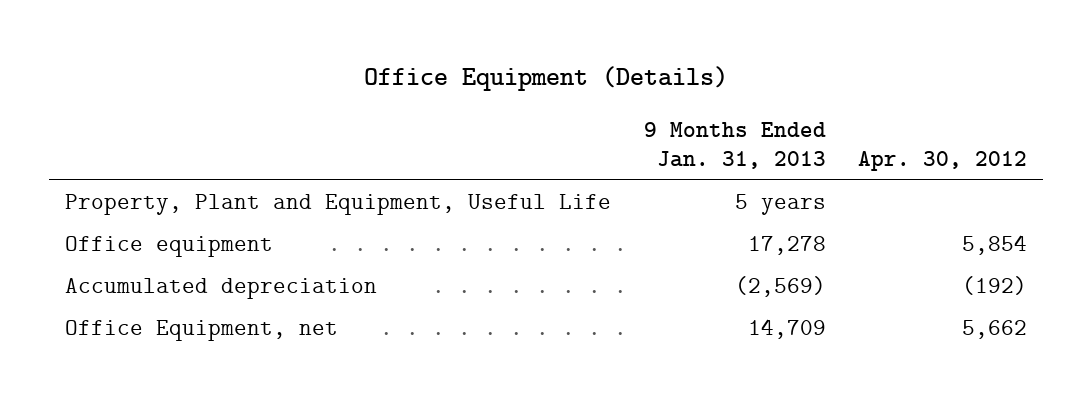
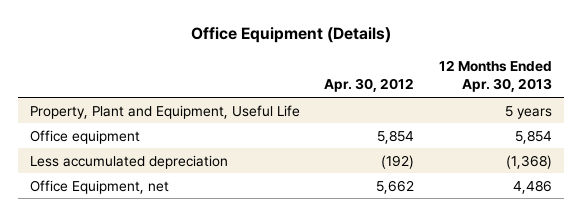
- | 9 Months Ended Jan. 31, 2013 | Apr. 30, 2012
+ | Apr. 30, 2012 | 12 Months Ended Apr. 30, 2013
- Accumulated depreciation | (2,569) | (192)
+ Less accumulated depreciation | (192) | (1,368)

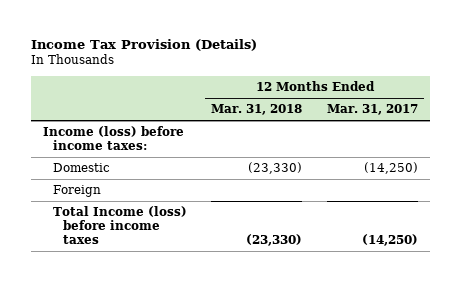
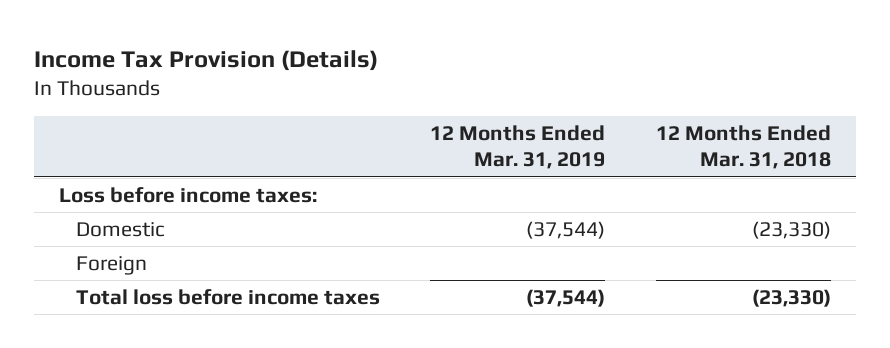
- | 12 Months Ended Mar. 31, 2018 | 12 Months Ended Mar. 31, 2017
+ | 12 Months Ended Mar. 31, 2019 | 12 Months Ended Mar. 31, 2018
- Income (loss) before income taxes:
+ Loss before income taxes:
- Total Income (loss) before income taxes | (23,330) | (14,250)
+ Total loss before income taxes | (37,544) | (23,330)

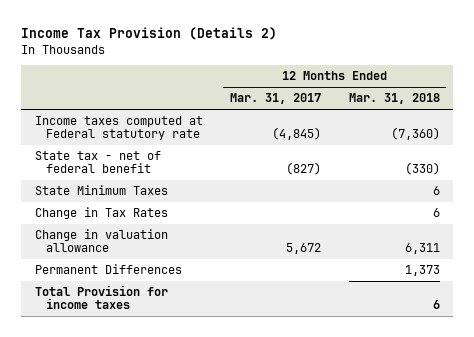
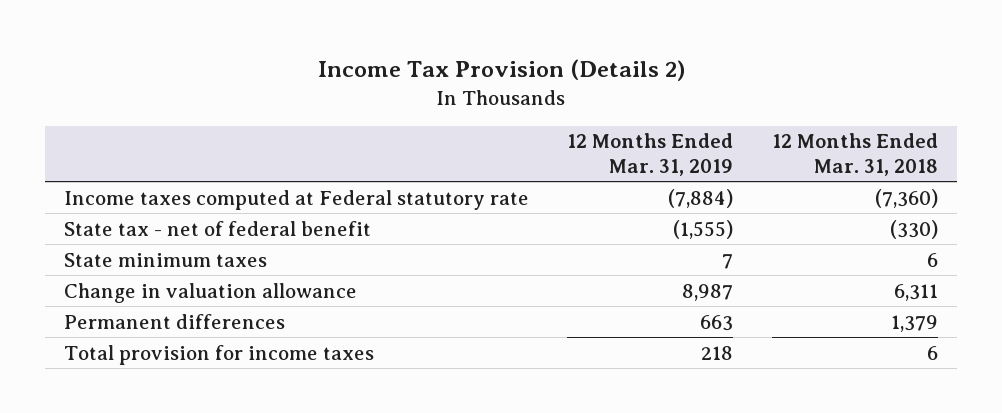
- | 12 Months Ended Mar. 31, 2017 | 12 Months Ended Mar. 31, 2018
+ | 12 Months Ended Mar. 31, 2019 | 12 Months Ended Mar. 31, 2018
- State Minimum Taxes | | 6
- Change in Tax Rates | | 6
+ State minimum taxes | 7 | 6
- Permanent Differences | | 1,373
- Total Provision for income taxes | | 6
+ Permanent differences | 663 | 1,379
+ Total provision for income taxes | 218 | 6

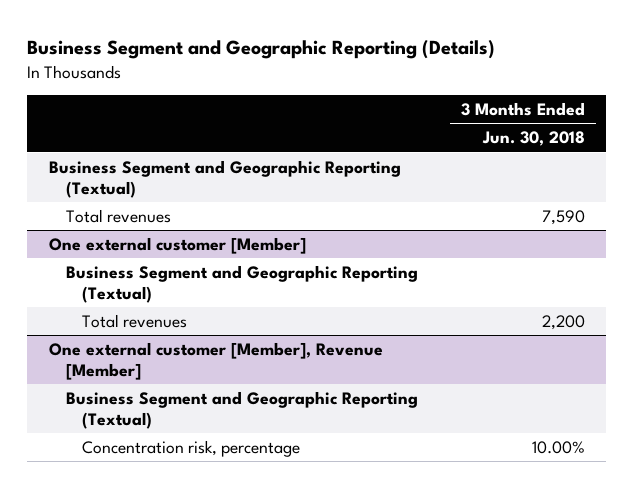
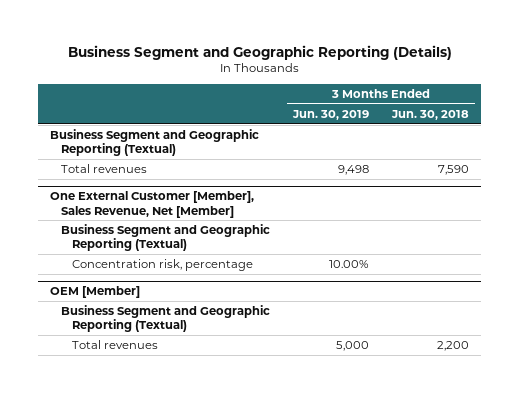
- | 3 Months Ended Jun. 30, 2018
+ | 3 Months Ended Jun. 30, 2019 | 3 Months Ended Jun. 30, 2018
- One external customer [Member]
+ One External Customer [Member], Sales Revenue, Net [Member]
- Total revenues | 2,200
- One external customer [Member], Revenue [Member]
+ Concentration risk, percentage | 10.00% |
+ OEM [Member]
- Concentration risk, percentage | 10.00%
+ Total revenues | 5,000 | 2,200

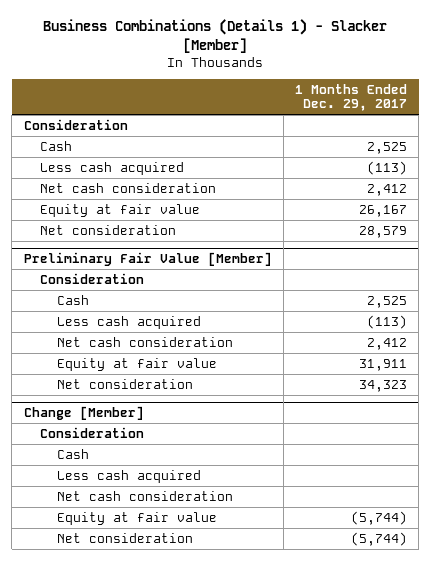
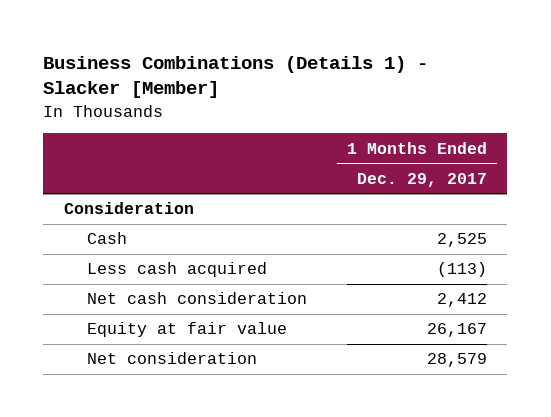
- Preliminary Fair Value [Member]
- Consideration
- Cash | 2,525
- Less cash acquired | (113)
- Net cash consideration | 2,412
- Equity at fair value | 31,911
- Net consideration | 34,323
- Change [Member]
- Consideration
- Cash
- Less cash acquired
- Net cash consideration
- Equity at fair value | (5,744)
- Net consideration | (5,744)

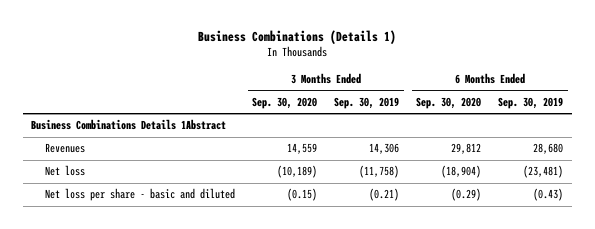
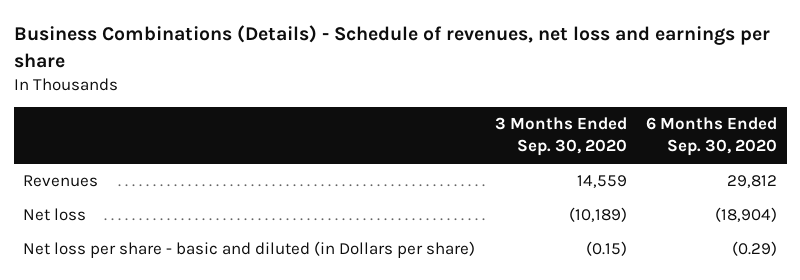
- Business Combinations (Details 1)
+ Business Combinations (Details) - Schedule of revenues, net loss and earnings per share
- | 3 Months Ended Sep. 30, 2020 | 3 Months Ended Sep. 30, 2019 | 6 Months Ended Sep. 30, 2020 | 6 Months Ended Sep. 30, 2019
+ | 3 Months Ended Sep. 30, 2020 | 6 Months Ended Sep. 30, 2020
- Business Combinations Details 1Abstract
- Net loss per share - basic and diluted | (0.15) | (0.21) | (0.29) | (0.43)
+ Net loss per share - basic and diluted (in Dollars per share) | (0.15) | (0.29)

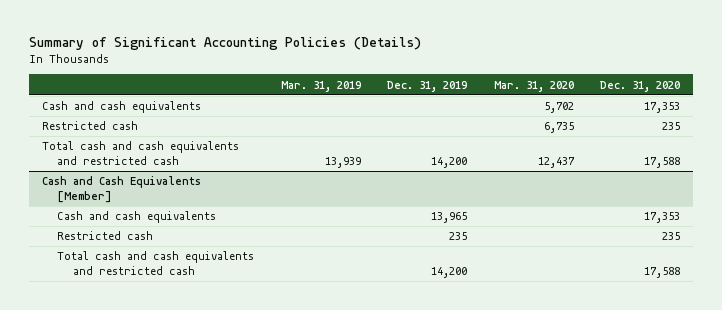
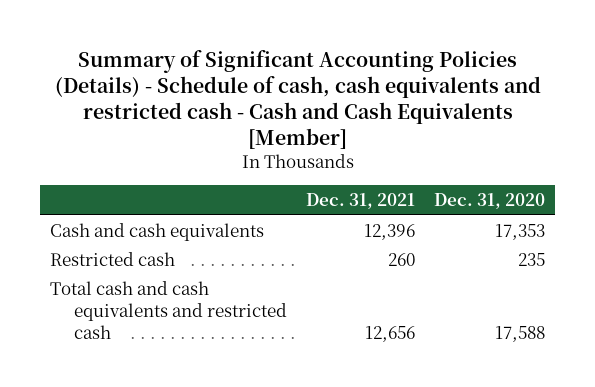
- Summary of Significant Accounting Policies (Details)
+ Summary of Significant Accounting Policies (Details) - Schedule of cash, cash equivalents and restricted cash - Cash and Cash Equivalents [Member]
- | Mar. 31, 2019 | Dec. 31, 2019 | Mar. 31, 2020 | Dec. 31, 2020
+ | Dec. 31, 2021 | Dec. 31, 2020
- Cash and Cash Equivalents [Member]
- Cash and cash equivalents | | 13,965 | | 17,353
- Restricted cash | | 235 | | 235
- Total cash and cash equivalents and restricted cash | | 14,200 | | 17,588

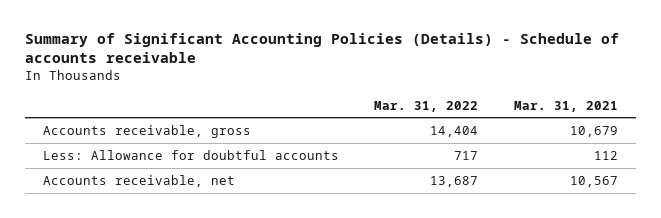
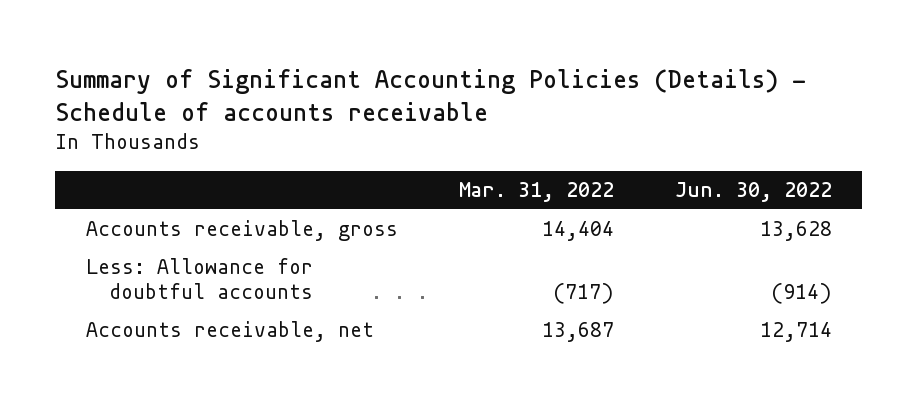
- | Mar. 31, 2022 | Mar. 31, 2021
+ | Mar. 31, 2022 | Jun. 30, 2022
- Less: Allowance for doubtful accounts | 717 | 112
+ Less: Allowance for doubtful accounts | (717) | (914)

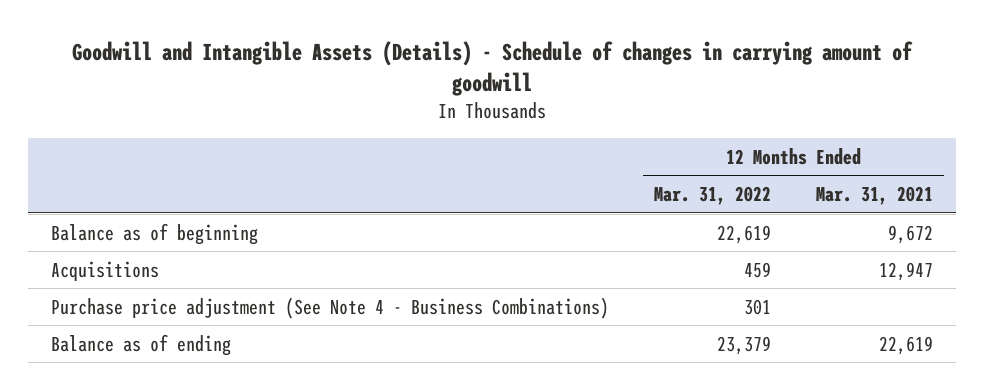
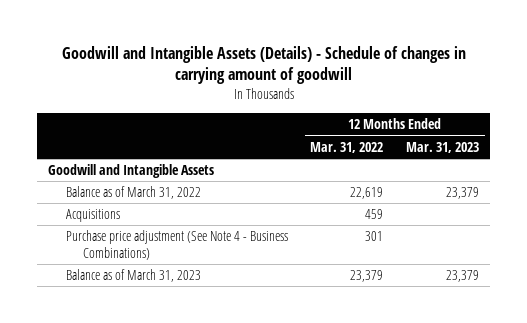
- | 12 Months Ended Mar. 31, 2022 | 12 Months Ended Mar. 31, 2021
+ | 12 Months Ended Mar. 31, 2022 | 12 Months Ended Mar. 31, 2023
- Balance as of beginning | 22,619 | 9,672
+ Goodwill and Intangible Assets
+ Balance as of March 31, 2022 | 22,619 | 23,379
- Balance as of ending | 23,379 | 22,619
+ Balance as of March 31, 2023 | 23,379 | 23,379

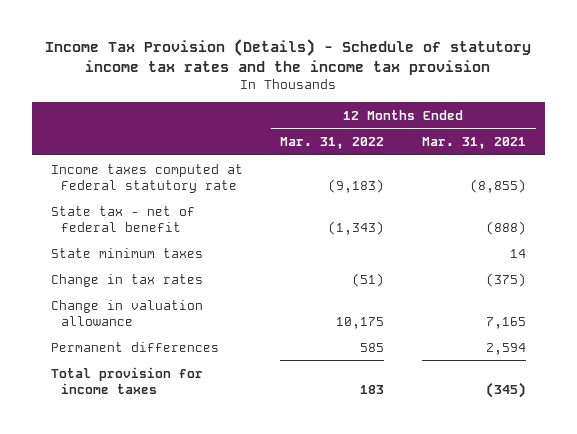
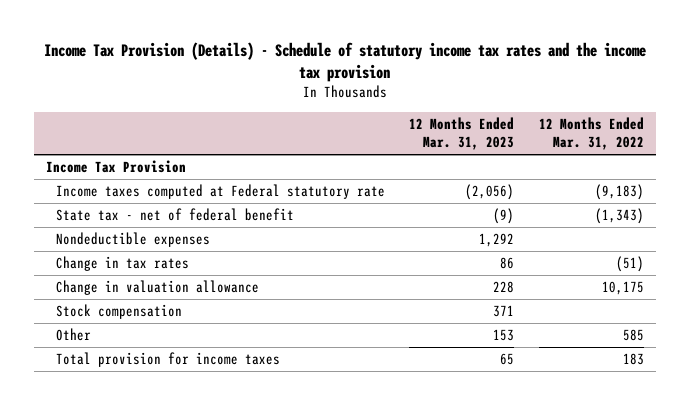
- | 12 Months Ended Mar. 31, 2022 | 12 Months Ended Mar. 31, 2021
+ | 12 Months Ended Mar. 31, 2023 | 12 Months Ended Mar. 31, 2022
+ Income Tax Provision
- State minimum taxes | | 14
+ Nondeductible expenses | 1,292 |
- Permanent differences | 585 | 2,594
+ Stock compensation | 371 |
+ Other | 153 | 585

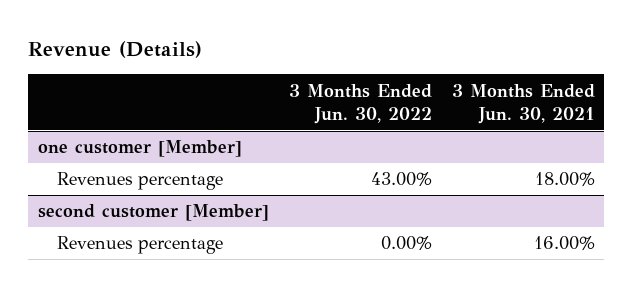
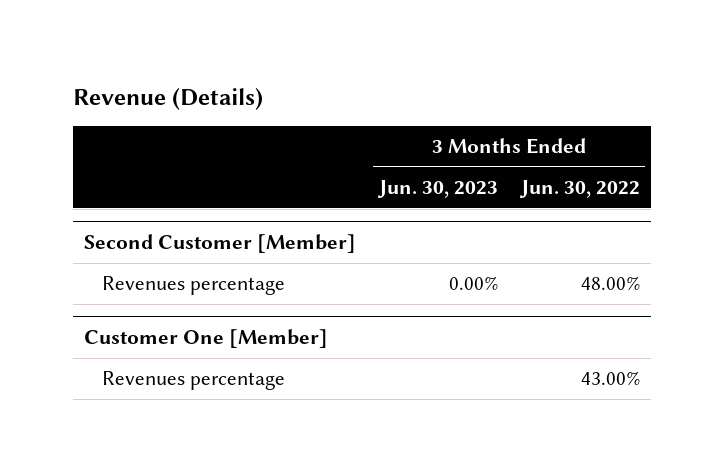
- | 3 Months Ended Jun. 30, 2022 | 3 Months Ended Jun. 30, 2021
+ | 3 Months Ended Jun. 30, 2023 | 3 Months Ended Jun. 30, 2022
- one customer [Member]
+ Second Customer [Member]
+ Revenues percentage | 0.00% | 48.00%
+ Customer One [Member]
- second customer [Member]
- Revenues percentage | 0.00% | 16.00%

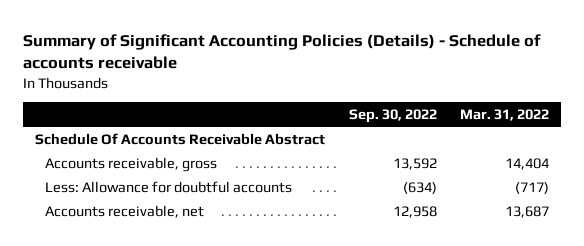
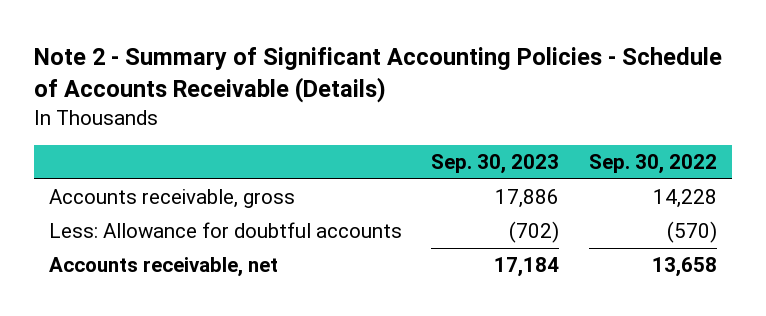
- Summary of Significant Accounting Policies (Details) - Schedule of accounts receivable
+ Note 2 - Summary of Significant Accounting Policies - Schedule of Accounts Receivable (Details)
- | Sep. 30, 2022 | Mar. 31, 2022
+ | Sep. 30, 2023 | Sep. 30, 2022
- Schedule Of Accounts Receivable Abstract
- Accounts receivable, gross | 13,592 | 14,404
- Less: Allowance for doubtful accounts | (634) | (717)
- Accounts receivable, net | 12,958 | 13,687
+ Accounts receivable, gross | 17,886 | 14,228
+ Less: Allowance for doubtful accounts | (702) | (570)
+ Accounts receivable, net | 17,184 | 13,658

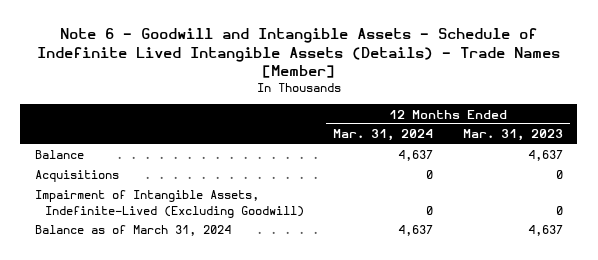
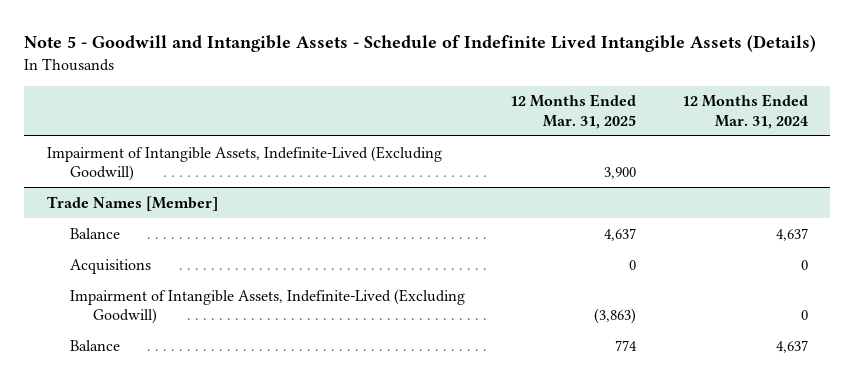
- Note 6 - Goodwill and Intangible Assets - Schedule of Indefinite Lived Intangible Assets (Details) - Trade Names [Member]
+ Note 5 - Goodwill and Intangible Assets - Schedule of Indefinite Lived Intangible Assets (Details)
- | 12 Months Ended Mar. 31, 2024 | 12 Months Ended Mar. 31, 2023
+ | 12 Months Ended Mar. 31, 2025 | 12 Months Ended Mar. 31, 2024
+ Impairment of Intangible Assets, Indefinite-Lived (Excluding Goodwill) | 3,900 |
+ Trade Names [Member]
- Balance as of March 31, 2024 | 4,637 | 4,637
+ Balance | 774 | 4,637

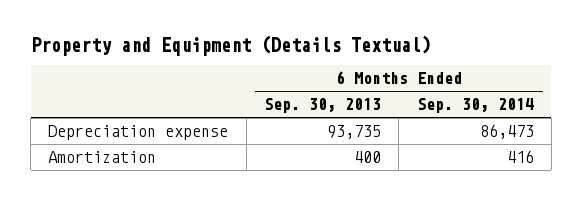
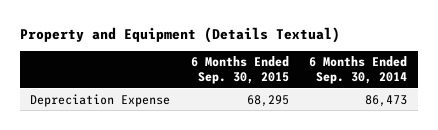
- | 6 Months Ended Sep. 30, 2013 | 6 Months Ended Sep. 30, 2014
+ | 6 Months Ended Sep. 30, 2015 | 6 Months Ended Sep. 30, 2014
- Depreciation expense | 93,735 | 86,473
- Amortization | 400 | 416
+ Depreciation Expense | 68,295 | 86,473

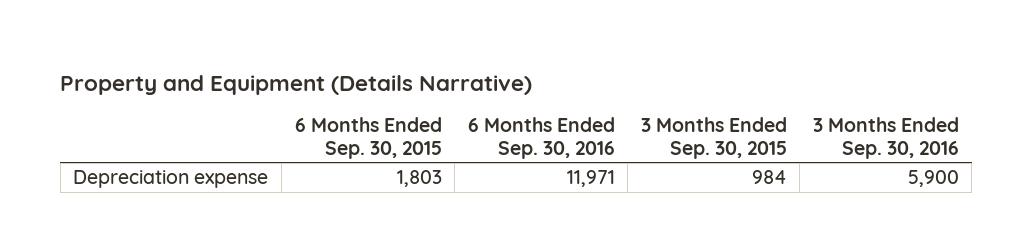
- Property and Equipment (Details Textual)
+ Property and Equipment (Details Narrative)
- | 6 Months Ended Sep. 30, 2015 | 6 Months Ended Sep. 30, 2014
+ | 6 Months Ended Sep. 30, 2015 | 6 Months Ended Sep. 30, 2016 | 3 Months Ended Sep. 30, 2015 | 3 Months Ended Sep. 30, 2016
- Depreciation Expense | 68,295 | 86,473
+ Depreciation expense | 1,803 | 11,971 | 984 | 5,900

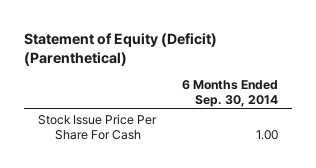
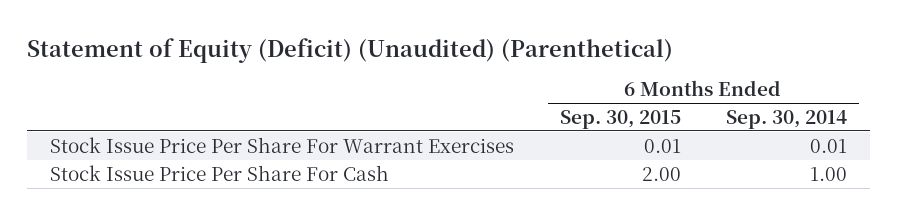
- Statement of Equity (Deficit) (Parenthetical)
+ Statement of Equity (Deficit) (Unaudited) (Parenthetical)
- | 6 Months Ended Sep. 30, 2014
+ | 6 Months Ended Sep. 30, 2015 | 6 Months Ended Sep. 30, 2014
+ Stock Issue Price Per Share For Warrant Exercises | 0.01 | 0.01

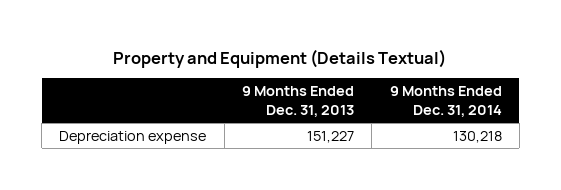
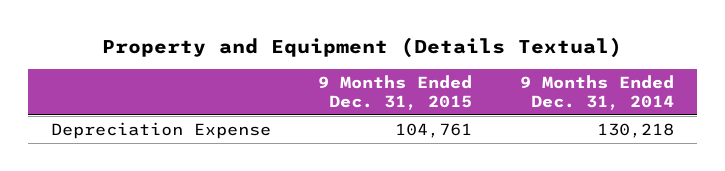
- | 9 Months Ended Dec. 31, 2013 | 9 Months Ended Dec. 31, 2014
+ | 9 Months Ended Dec. 31, 2015 | 9 Months Ended Dec. 31, 2014
- Depreciation expense | 151,227 | 130,218
+ Depreciation Expense | 104,761 | 130,218

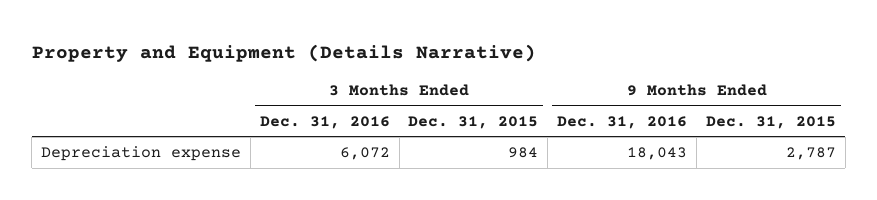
- Property and Equipment (Details Textual)
+ Property and Equipment (Details Narrative)
- | 9 Months Ended Dec. 31, 2015 | 9 Months Ended Dec. 31, 2014
+ | 3 Months Ended Dec. 31, 2016 | 3 Months Ended Dec. 31, 2015 | 9 Months Ended Dec. 31, 2016 | 9 Months Ended Dec. 31, 2015
- Depreciation Expense | 104,761 | 130,218
+ Depreciation expense | 6,072 | 984 | 18,043 | 2,787

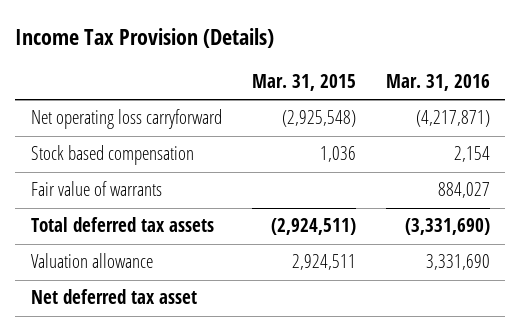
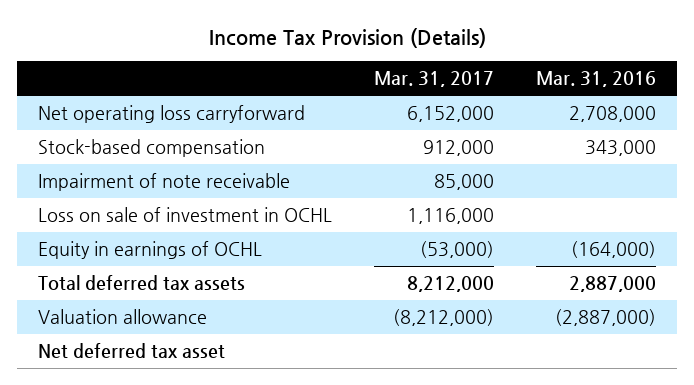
- | Mar. 31, 2015 | Mar. 31, 2016
+ | Mar. 31, 2017 | Mar. 31, 2016
- Net operating loss carryforward | (2,925,548) | (4,217,871)
- Stock based compensation | 1,036 | 2,154
- Fair value of warrants | | 884,027
- Total deferred tax assets | (2,924,511) | (3,331,690)
- Valuation allowance | 2,924,511 | 3,331,690
+ Net operating loss carryforward | 6,152,000 | 2,708,000
+ Stock-based compensation | 912,000 | 343,000
+ Impairment of note receivable | 85,000 |
+ Loss on sale of investment in OCHL | 1,116,000 |
+ Equity in earnings of OCHL | (53,000) | (164,000)
+ Total deferred tax assets | 8,212,000 | 2,887,000
+ Valuation allowance | (8,212,000) | (2,887,000)

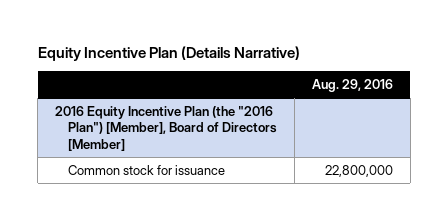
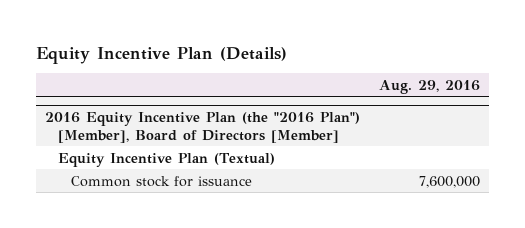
- Equity Incentive Plan (Details Narrative)
+ Equity Incentive Plan (Details)
@ 2016 Equity Incentive Plan (the "2016 Plan") [Member], Board of Directors [Member]
- Common stock for issuance | 22,800,000
+ Equity Incentive Plan (Textual)
+ Common stock for issuance | 7,600,000

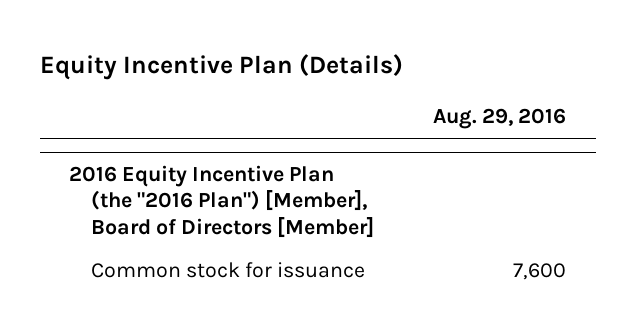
@ 2016 Equity Incentive Plan (the "2016 Plan") [Member], Board of Directors [Member]
- Equity Incentive Plan (Textual)
- Common stock for issuance | 7,600,000
+ Common stock for issuance | 7,600

